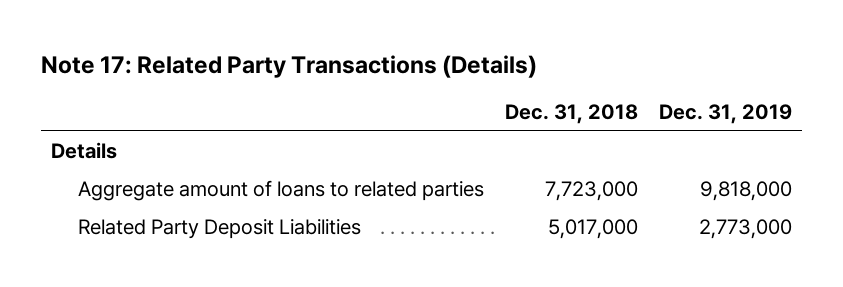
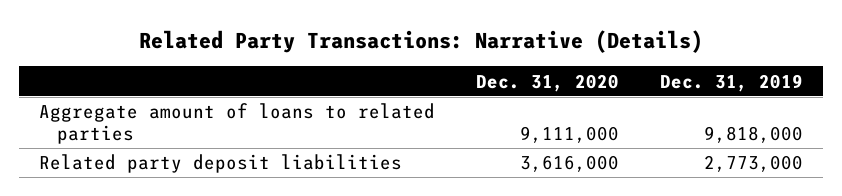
- Note 17: Related Party Transactions (Details)
+ Related Party Transactions: Narrative (Details)
- | Dec. 31, 2018 | Dec. 31, 2019
+ | Dec. 31, 2020 | Dec. 31, 2019
- Details
- Related Party Deposit Liabilities | 5,017,000 | 2,773,000
+ Related party deposit liabilities | 3,616,000 | 2,773,000

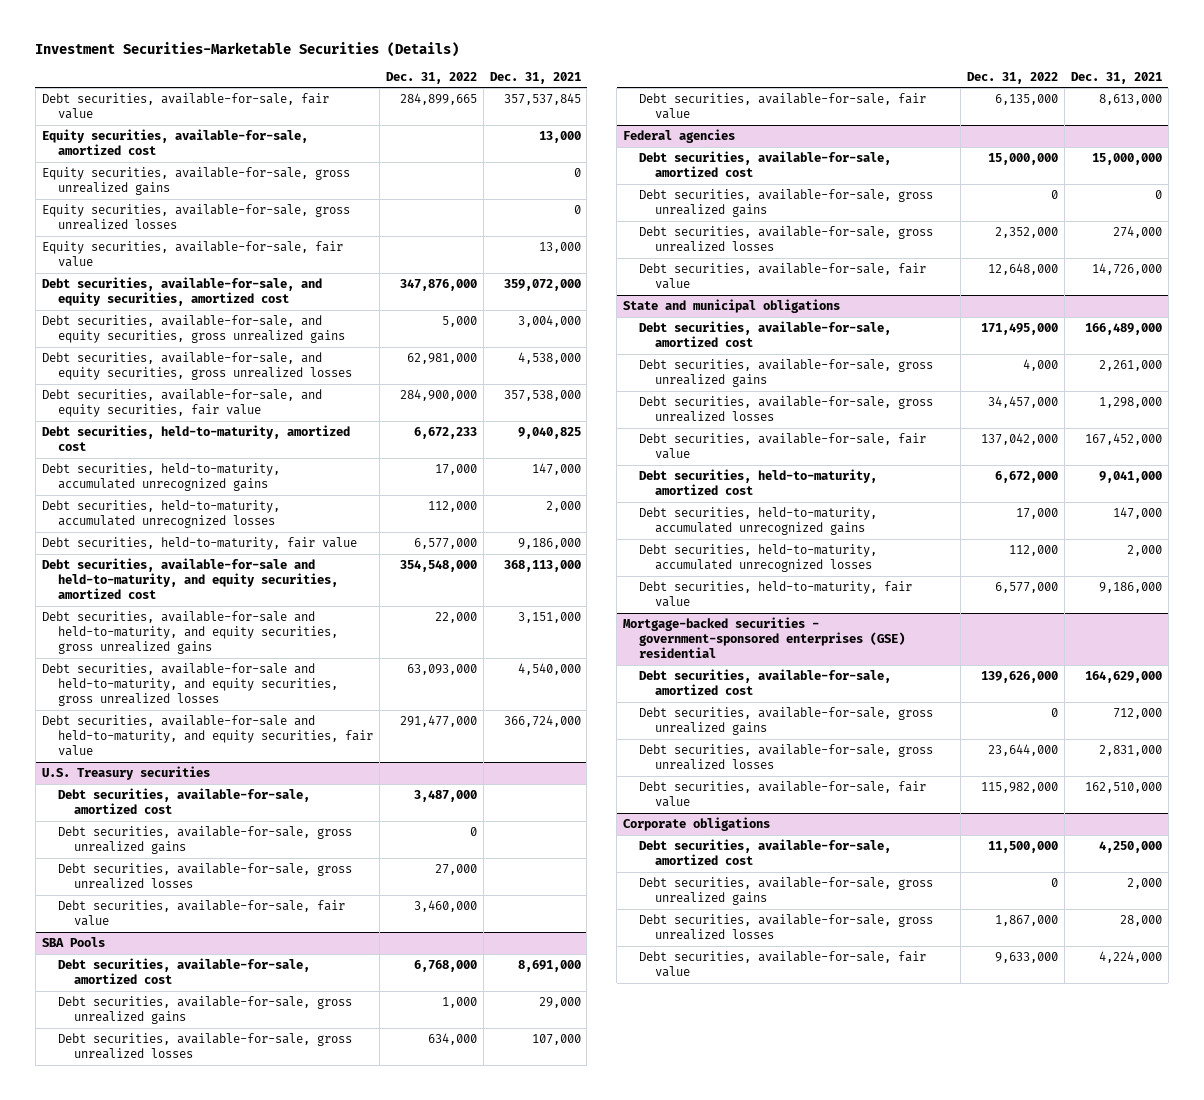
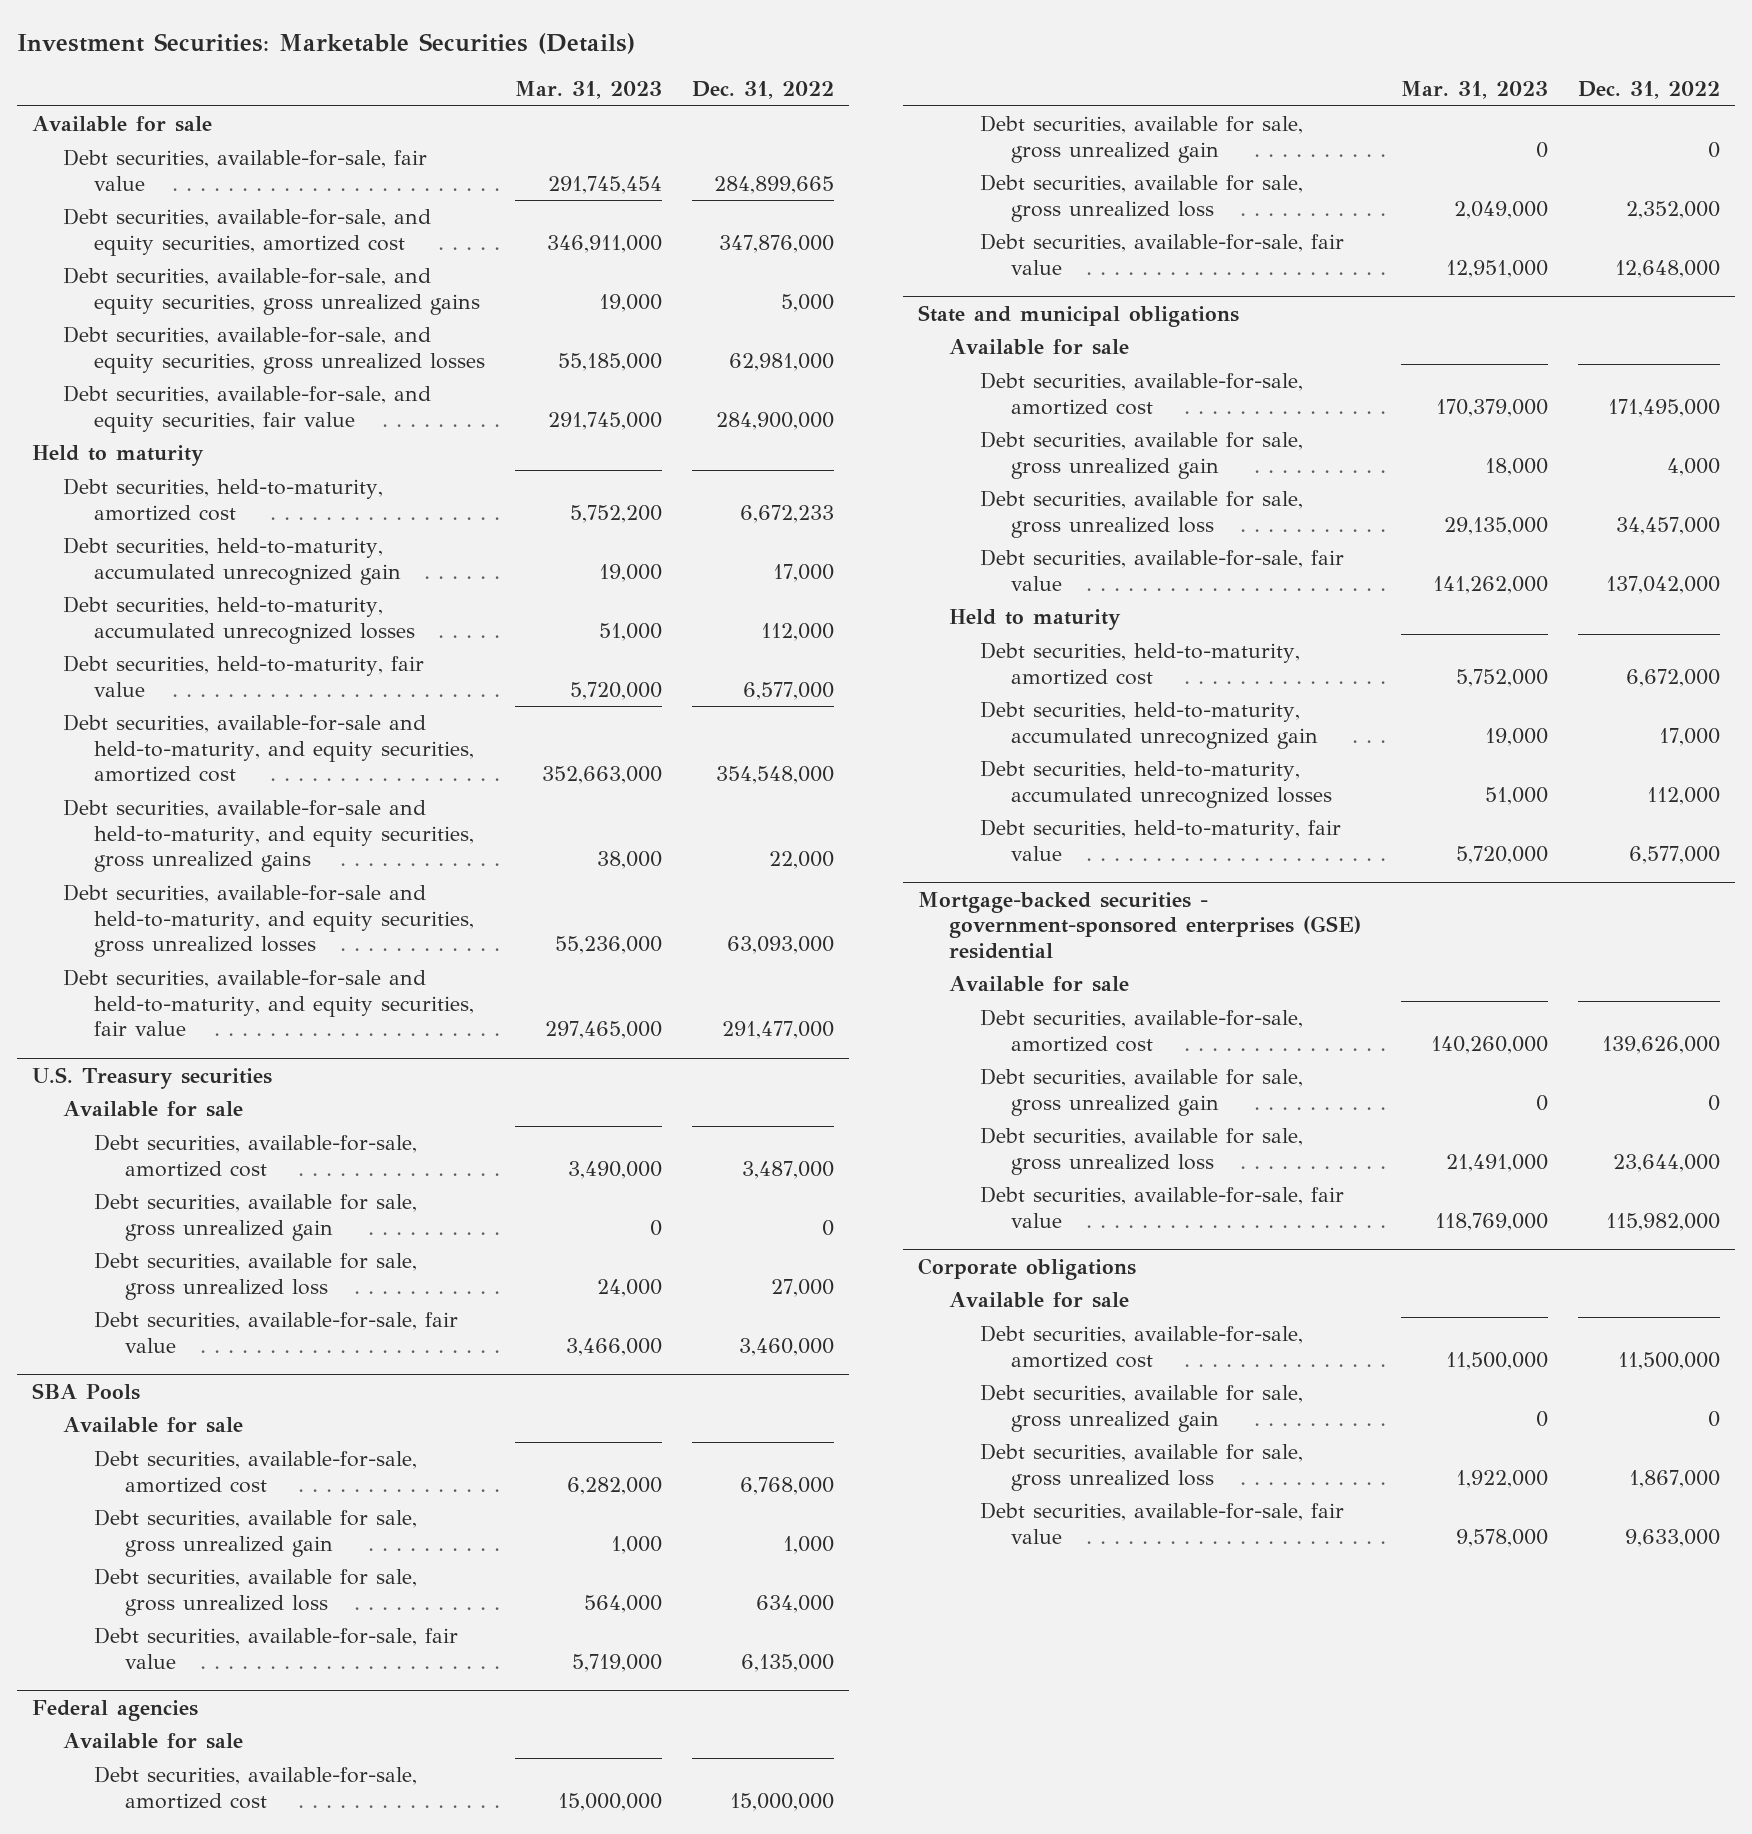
- Investment Securities-Marketable Securities (Details)
+ Investment Securities: Marketable Securities (Details)
- | Dec. 31, 2022 | Dec. 31, 2021
+ | Mar. 31, 2023 | Dec. 31, 2022
+ Available for sale
- Equity securities, available-for-sale, amortized cost | | 13,000
- Equity securities, available-for-sale, gross unrealized gains | | 0
- Equity securities, available-for-sale, gross unrealized losses | | 0
- Equity securities, available-for-sale, fair value | | 13,000
+ Held to maturity
- Debt securities, held-to-maturity, accumulated unrecognized gains | 17,000 | 147,000
+ Debt securities, held-to-maturity, accumulated unrecognized gain | 19,000 | 17,000
@ U.S. Treasury securities
+ Available for sale
- Debt securities, available-for-sale, gross unrealized gains | 0 |
- Debt securities, available-for-sale, gross unrealized losses | 27,000 |
+ Debt securities, available for sale, gross unrealized gain | 0 | 0
+ Debt securities, available for sale, gross unrealized loss | 24,000 | 27,000
@ SBA Pools
+ Available for sale
- Debt securities, available-for-sale, gross unrealized gains | 1,000 | 29,000
- Debt securities, available-for-sale, gross unrealized losses | 634,000 | 107,000
+ Debt securities, available for sale, gross unrealized gain | 1,000 | 1,000
+ Debt securities, available for sale, gross unrealized loss | 564,000 | 634,000
@ Federal agencies
+ Available for sale
- Debt securities, available-for-sale, gross unrealized gains | 0 | 0
- Debt securities, available-for-sale, gross unrealized losses | 2,352,000 | 274,000
+ Debt securities, available for sale, gross unrealized gain | 0 | 0
+ Debt securities, available for sale, gross unrealized loss | 2,049,000 | 2,352,000
@ State and municipal obligations
+ Available for sale
- Debt securities, available-for-sale, gross unrealized gains | 4,000 | 2,261,000
- Debt securities, available-for-sale, gross unrealized losses | 34,457,000 | 1,298,000
+ Debt securities, available for sale, gross unrealized gain | 18,000 | 4,000
+ Debt securities, available for sale, gross unrealized loss | 29,135,000 | 34,457,000
+ Held to maturity
- Debt securities, held-to-maturity, accumulated unrecognized gains | 17,000 | 147,000
+ Debt securities, held-to-maturity, accumulated unrecognized gain | 19,000 | 17,000
@ Mortgage-backed securities - government-sponsored enterprises (GSE) residential
+ Available for sale
- Debt securities, available-for-sale, gross unrealized gains | 0 | 712,000
- Debt securities, available-for-sale, gross unrealized losses | 23,644,000 | 2,831,000
+ Debt securities, available for sale, gross unrealized gain | 0 | 0
+ Debt securities, available for sale, gross unrealized loss | 21,491,000 | 23,644,000
@ Corporate obligations
+ Available for sale
- Debt securities, available-for-sale, gross unrealized gains | 0 | 2,000
- Debt securities, available-for-sale, gross unrealized losses | 1,867,000 | 28,000
+ Debt securities, available for sale, gross unrealized gain | 0 | 0
+ Debt securities, available for sale, gross unrealized loss | 1,922,000 | 1,867,000

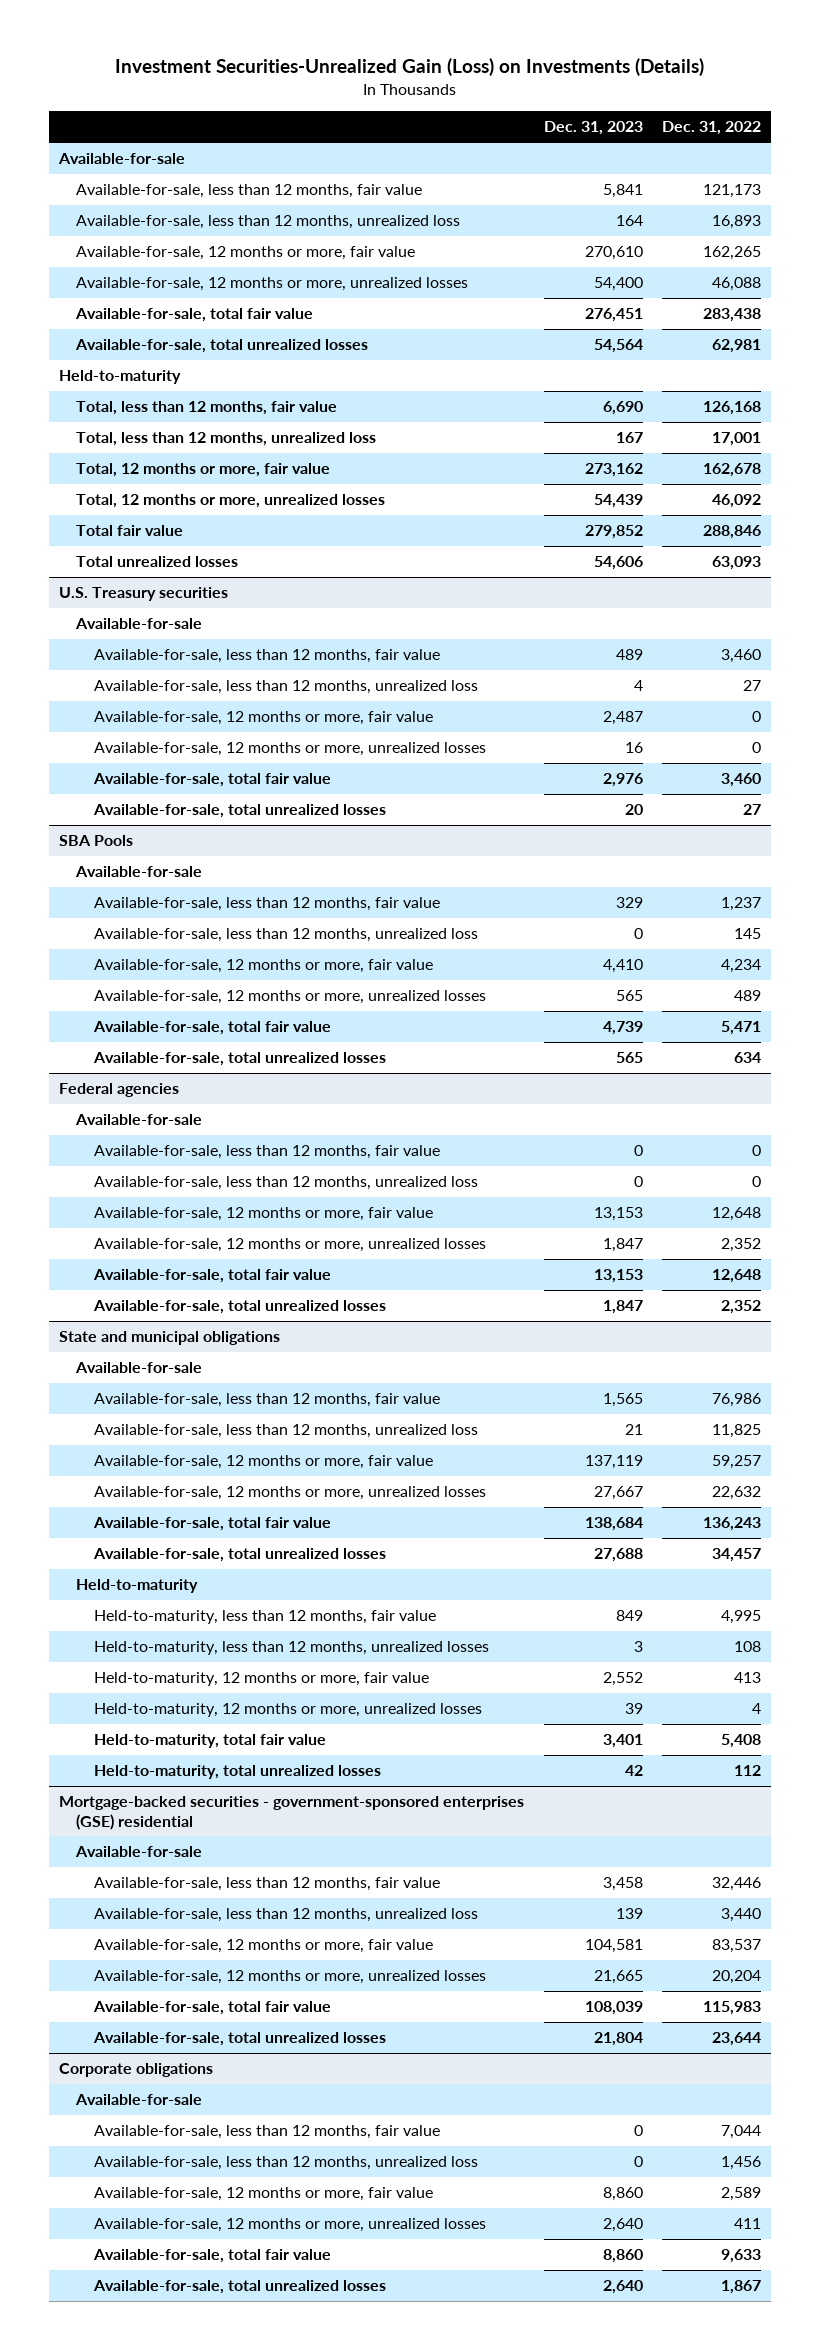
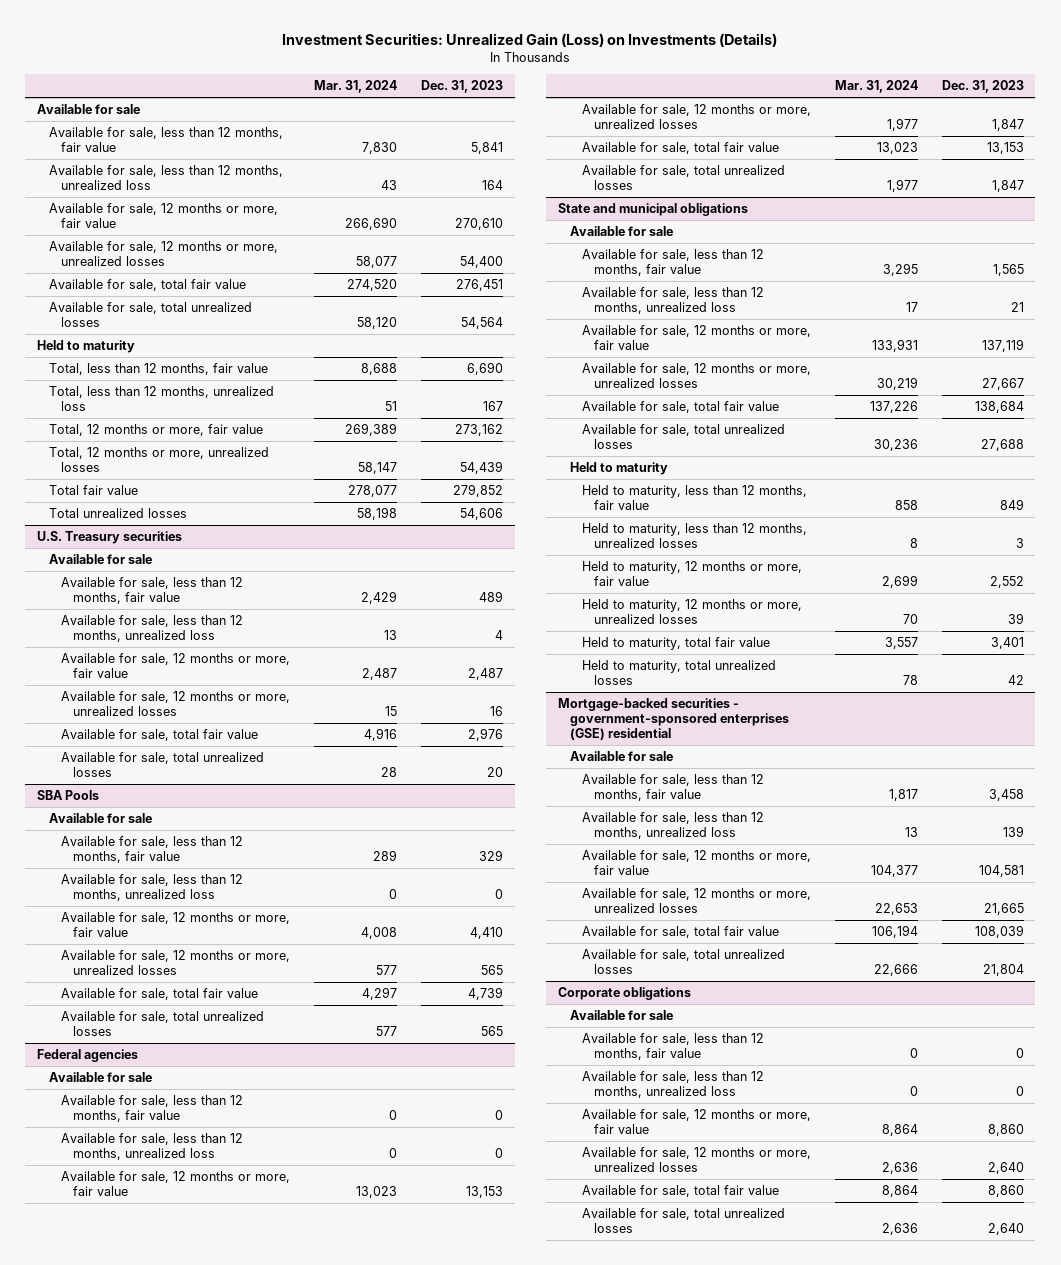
- Investment Securities-Unrealized Gain (Loss) on Investments (Details)
+ Investment Securities: Unrealized Gain (Loss) on Investments (Details)
- | Dec. 31, 2023 | Dec. 31, 2022
+ | Mar. 31, 2024 | Dec. 31, 2023
- Available-for-sale
- Available-for-sale, less than 12 months, fair value | 5,841 | 121,173
- Available-for-sale, less than 12 months, unrealized loss | 164 | 16,893
- Available-for-sale, 12 months or more, fair value | 270,610 | 162,265
- Available-for-sale, 12 months or more, unrealized losses | 54,400 | 46,088
- Available-for-sale, total fair value | 276,451 | 283,438
- Available-for-sale, total unrealized losses | 54,564 | 62,981
- Held-to-maturity
+ Available for sale
+ Available for sale, less than 12 months, fair value | 7,830 | 5,841
+ Available for sale, less than 12 months, unrealized loss | 43 | 164
+ Available for sale, 12 months or more, fair value | 266,690 | 270,610
+ Available for sale, 12 months or more, unrealized losses | 58,077 | 54,400
+ Available for sale, total fair value | 274,520 | 276,451
+ Available for sale, total unrealized losses | 58,120 | 54,564
+ Held to maturity
@ U.S. Treasury securities
- Available-for-sale
- Available-for-sale, less than 12 months, fair value | 489 | 3,460
- Available-for-sale, less than 12 months, unrealized loss | 4 | 27
- Available-for-sale, 12 months or more, fair value | 2,487 | 0
- Available-for-sale, 12 months or more, unrealized losses | 16 | 0
- Available-for-sale, total fair value | 2,976 | 3,460
- Available-for-sale, total unrealized losses | 20 | 27
+ Available for sale
+ Available for sale, less than 12 months, fair value | 2,429 | 489
+ Available for sale, less than 12 months, unrealized loss | 13 | 4
+ Available for sale, 12 months or more, fair value | 2,487 | 2,487
+ Available for sale, 12 months or more, unrealized losses | 15 | 16
+ Available for sale, total fair value | 4,916 | 2,976
+ Available for sale, total unrealized losses | 28 | 20
@ SBA Pools
- Available-for-sale
- Available-for-sale, less than 12 months, fair value | 329 | 1,237
- Available-for-sale, less than 12 months, unrealized loss | 0 | 145
- Available-for-sale, 12 months or more, fair value | 4,410 | 4,234
- Available-for-sale, 12 months or more, unrealized losses | 565 | 489
- Available-for-sale, total fair value | 4,739 | 5,471
- Available-for-sale, total unrealized losses | 565 | 634
+ Available for sale
+ Available for sale, less than 12 months, fair value | 289 | 329
+ Available for sale, less than 12 months, unrealized loss | 0 | 0
+ Available for sale, 12 months or more, fair value | 4,008 | 4,410
+ Available for sale, 12 months or more, unrealized losses | 577 | 565
+ Available for sale, total fair value | 4,297 | 4,739
+ Available for sale, total unrealized losses | 577 | 565
@ Federal agencies
- Available-for-sale
- Available-for-sale, less than 12 months, fair value | 0 | 0
- Available-for-sale, less than 12 months, unrealized loss | 0 | 0
- Available-for-sale, 12 months or more, fair value | 13,153 | 12,648
- Available-for-sale, 12 months or more, unrealized losses | 1,847 | 2,352
- Available-for-sale, total fair value | 13,153 | 12,648
- Available-for-sale, total unrealized losses | 1,847 | 2,352
+ Available for sale
+ Available for sale, less than 12 months, fair value | 0 | 0
+ Available for sale, less than 12 months, unrealized loss | 0 | 0
+ Available for sale, 12 months or more, fair value | 13,023 | 13,153
+ Available for sale, 12 months or more, unrealized losses | 1,977 | 1,847
+ Available for sale, total fair value | 13,023 | 13,153
+ Available for sale, total unrealized losses | 1,977 | 1,847
@ State and municipal obligations
- Available-for-sale
- Available-for-sale, less than 12 months, fair value | 1,565 | 76,986
- Available-for-sale, less than 12 months, unrealized loss | 21 | 11,825
- Available-for-sale, 12 months or more, fair value | 137,119 | 59,257
- Available-for-sale, 12 months or more, unrealized losses | 27,667 | 22,632
- Available-for-sale, total fair value | 138,684 | 136,243
- Available-for-sale, total unrealized losses | 27,688 | 34,457
- Held-to-maturity
- Held-to-maturity, less than 12 months, fair value | 849 | 4,995
- Held-to-maturity, less than 12 months, unrealized losses | 3 | 108
- Held-to-maturity, 12 months or more, fair value | 2,552 | 413
- Held-to-maturity, 12 months or more, unrealized losses | 39 | 4
- Held-to-maturity, total fair value | 3,401 | 5,408
- Held-to-maturity, total unrealized losses | 42 | 112
+ Available for sale
+ Available for sale, less than 12 months, fair value | 3,295 | 1,565
+ Available for sale, less than 12 months, unrealized loss | 17 | 21
+ Available for sale, 12 months or more, fair value | 133,931 | 137,119
+ Available for sale, 12 months or more, unrealized losses | 30,219 | 27,667
+ Available for sale, total fair value | 137,226 | 138,684
+ Available for sale, total unrealized losses | 30,236 | 27,688
+ Held to maturity
+ Held to maturity, less than 12 months, fair value | 858 | 849
+ Held to maturity, less than 12 months, unrealized losses | 8 | 3
+ Held to maturity, 12 months or more, fair value | 2,699 | 2,552
+ Held to maturity, 12 months or more, unrealized losses | 70 | 39
+ Held to maturity, total fair value | 3,557 | 3,401
+ Held to maturity, total unrealized losses | 78 | 42
@ Mortgage-backed securities - government-sponsored enterprises (GSE) residential
- Available-for-sale
- Available-for-sale, less than 12 months, fair value | 3,458 | 32,446
- Available-for-sale, less than 12 months, unrealized loss | 139 | 3,440
- Available-for-sale, 12 months or more, fair value | 104,581 | 83,537
- Available-for-sale, 12 months or more, unrealized losses | 21,665 | 20,204
- Available-for-sale, total fair value | 108,039 | 115,983
- Available-for-sale, total unrealized losses | 21,804 | 23,644
+ Available for sale
+ Available for sale, less than 12 months, fair value | 1,817 | 3,458
+ Available for sale, less than 12 months, unrealized loss | 13 | 139
+ Available for sale, 12 months or more, fair value | 104,377 | 104,581
+ Available for sale, 12 months or more, unrealized losses | 22,653 | 21,665
+ Available for sale, total fair value | 106,194 | 108,039
+ Available for sale, total unrealized losses | 22,666 | 21,804
@ Corporate obligations
- Available-for-sale
- Available-for-sale, less than 12 months, fair value | 0 | 7,044
- Available-for-sale, less than 12 months, unrealized loss | 0 | 1,456
- Available-for-sale, 12 months or more, fair value | 8,860 | 2,589
- Available-for-sale, 12 months or more, unrealized losses | 2,640 | 411
- Available-for-sale, total fair value | 8,860 | 9,633
- Available-for-sale, total unrealized losses | 2,640 | 1,867
+ Available for sale
+ Available for sale, less than 12 months, fair value | 0 | 0
+ Available for sale, less than 12 months, unrealized loss | 0 | 0
+ Available for sale, 12 months or more, fair value | 8,864 | 8,860
+ Available for sale, 12 months or more, unrealized losses | 2,636 | 2,640
+ Available for sale, total fair value | 8,864 | 8,860
+ Available for sale, total unrealized losses | 2,636 | 2,640

